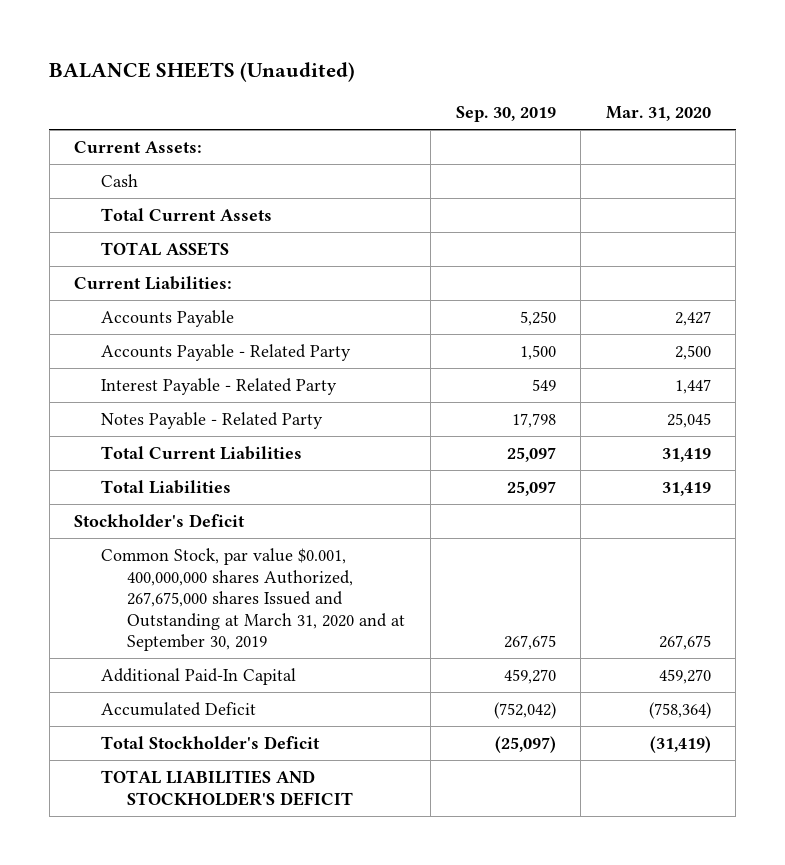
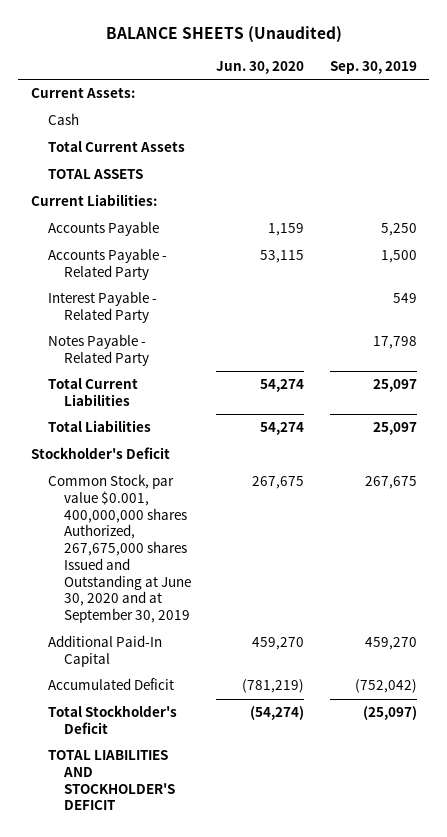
- | Sep. 30, 2019 | Mar. 31, 2020
+ | Jun. 30, 2020 | Sep. 30, 2019
- Common Stock, par value $0.001, 400,000,000 shares Authorized, 267,675,000 shares Issued and Outstanding at March 31, 2020 and at September 30, 2019 | 267,675 | 267,675
+ Common Stock, par value $0.001, 400,000,000 shares Authorized, 267,675,000 shares Issued and Outstanding at June 30, 2020 and at September 30, 2019 | 267,675 | 267,675

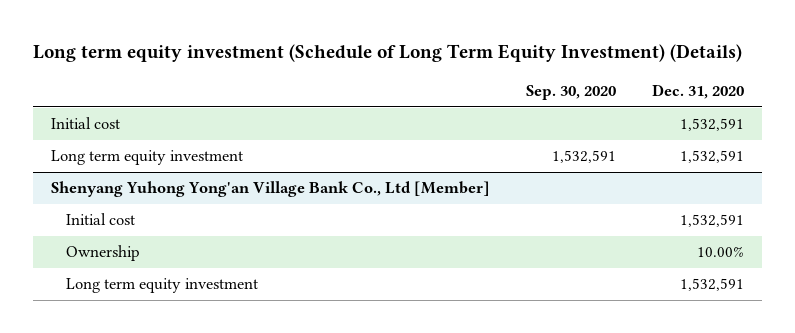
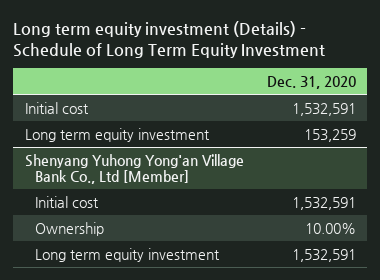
- Long term equity investment (Schedule of Long Term Equity Investment) (Details)
+ Long term equity investment (Details) - Schedule of Long Term Equity Investment
- | Sep. 30, 2020 | Dec. 31, 2020
+ | Dec. 31, 2020
- Long term equity investment | 1,532,591 | 1,532,591
+ Long term equity investment | 153,259

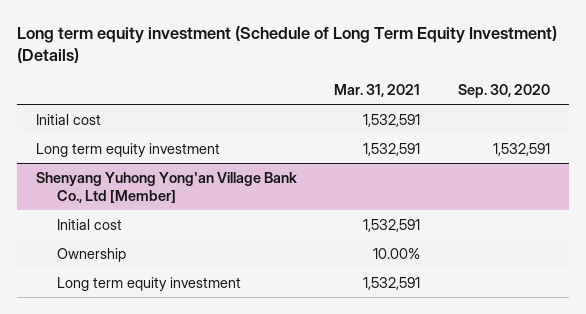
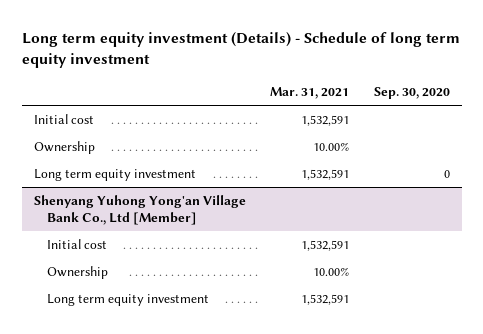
- Long term equity investment (Schedule of Long Term Equity Investment) (Details)
+ Long term equity investment (Details) - Schedule of long term equity investment
- Long term equity investment | 1,532,591 | 1,532,591
+ Ownership | 10.00% |
+ Long term equity investment | 1,532,591 | 0

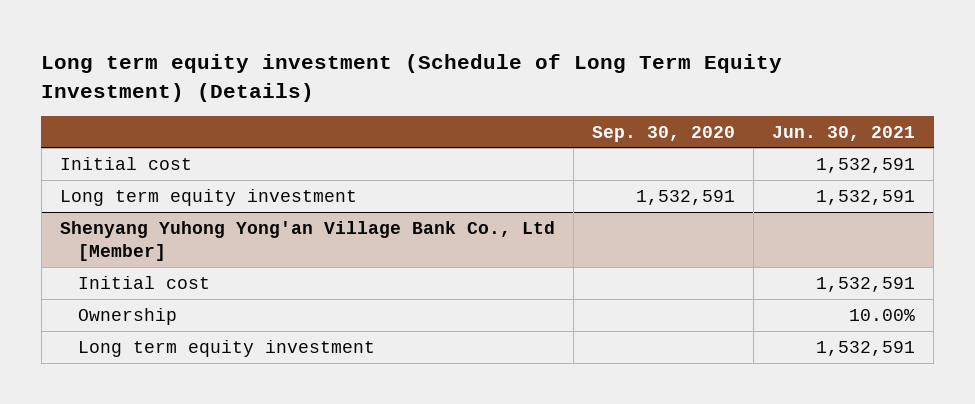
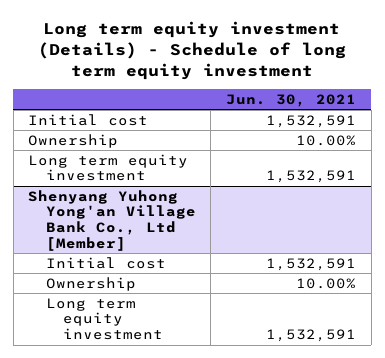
- Long term equity investment (Schedule of Long Term Equity Investment) (Details)
+ Long term equity investment (Details) - Schedule of long term equity investment
- | Sep. 30, 2020 | Jun. 30, 2021
+ | Jun. 30, 2021
+ Ownership | 10.00%

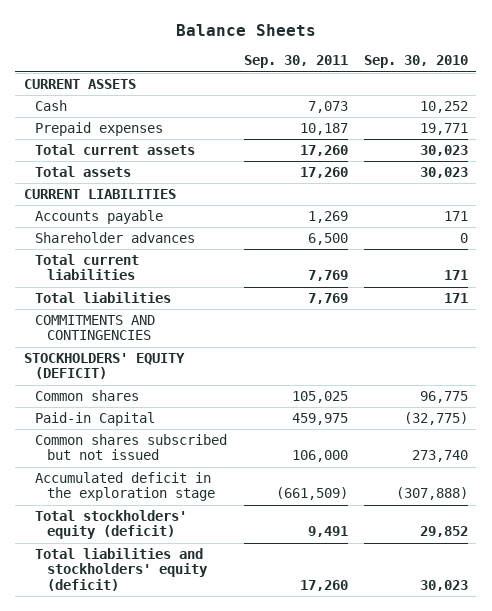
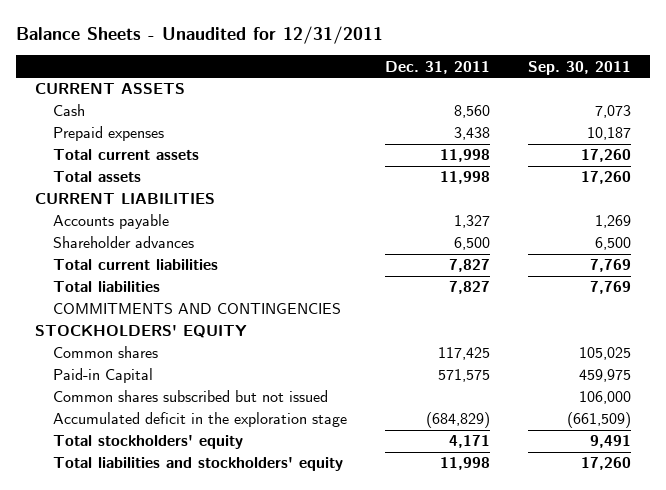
- Balance Sheets
+ Balance Sheets - Unaudited for 12/31/2011
- | Sep. 30, 2011 | Sep. 30, 2010
+ | Dec. 31, 2011 | Sep. 30, 2011
- STOCKHOLDERS' EQUITY (DEFICIT)
+ STOCKHOLDERS' EQUITY
- Total stockholders' equity (deficit) | 9,491 | 29,852
- Total liabilities and stockholders' equity (deficit) | 17,260 | 30,023
+ Total stockholders' equity | 4,171 | 9,491
+ Total liabilities and stockholders' equity | 11,998 | 17,260

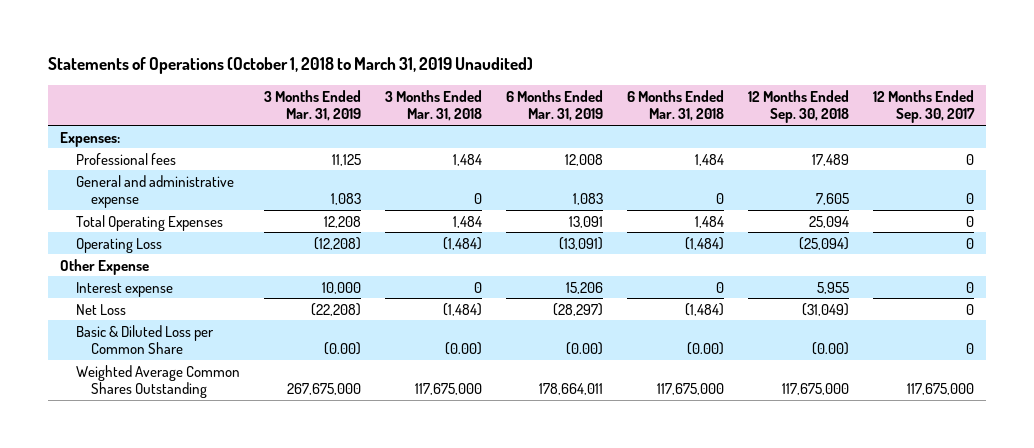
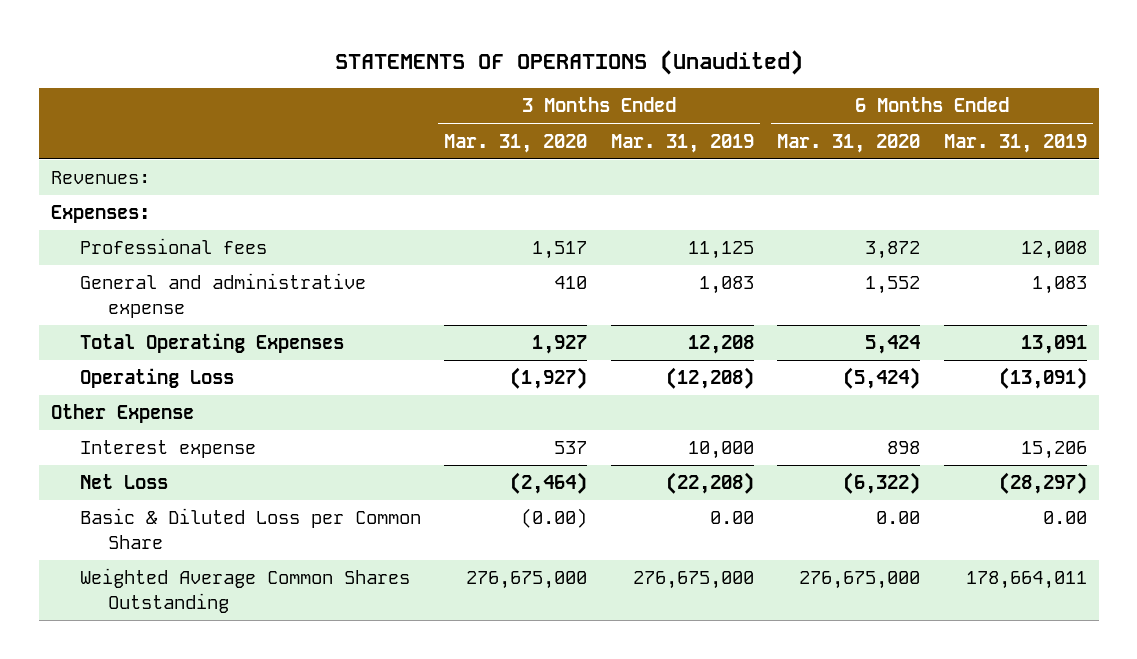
- Statements of Operations (October 1, 2018 to March 31, 2019 Unaudited)
+ STATEMENTS OF OPERATIONS (Unaudited)
- | 3 Months Ended Mar. 31, 2019 | 3 Months Ended Mar. 31, 2018 | 6 Months Ended Mar. 31, 2019 | 6 Months Ended Mar. 31, 2018 | 12 Months Ended Sep. 30, 2018 | 12 Months Ended Sep. 30, 2017
+ | 3 Months Ended Mar. 31, 2020 | 3 Months Ended Mar. 31, 2019 | 6 Months Ended Mar. 31, 2020 | 6 Months Ended Mar. 31, 2019
+ Revenues:
- Basic & Diluted Loss per Common Share | (0.00) | (0.00) | (0.00) | (0.00) | (0.00) | 0
- Weighted Average Common Shares Outstanding | 267,675,000 | 117,675,000 | 178,664,011 | 117,675,000 | 117,675,000 | 117,675,000
+ Basic & Diluted Loss per Common Share | (0.00) | 0.00 | 0.00 | 0.00
+ Weighted Average Common Shares Outstanding | 276,675,000 | 276,675,000 | 276,675,000 | 178,664,011

